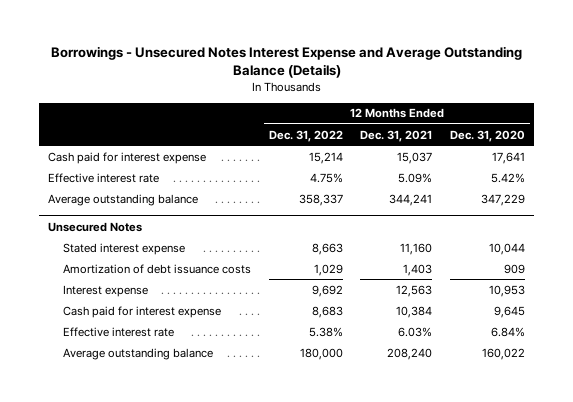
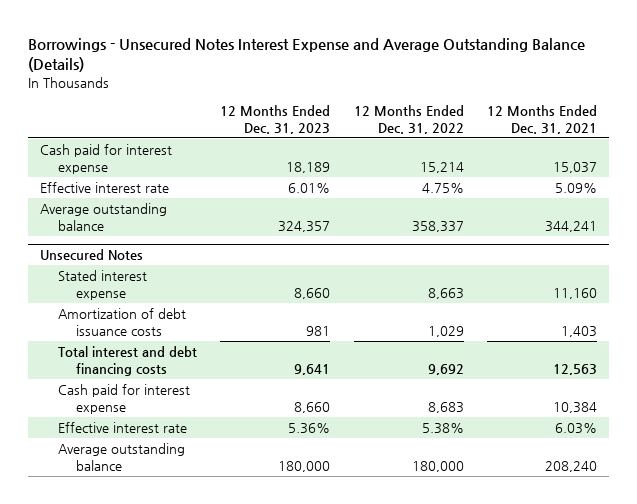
- | 12 Months Ended Dec. 31, 2022 | 12 Months Ended Dec. 31, 2021 | 12 Months Ended Dec. 31, 2020
+ | 12 Months Ended Dec. 31, 2023 | 12 Months Ended Dec. 31, 2022 | 12 Months Ended Dec. 31, 2021
@ Unsecured Notes
- Interest expense | 9,692 | 12,563 | 10,953
+ Total interest and debt financing costs | 9,641 | 9,692 | 12,563

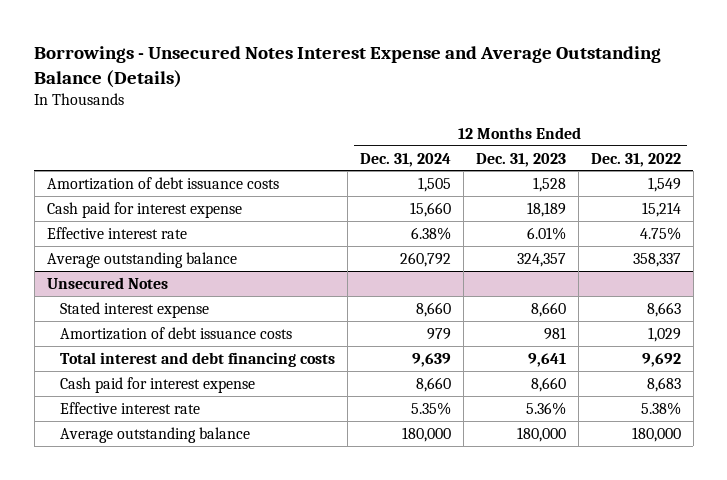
- | 12 Months Ended Dec. 31, 2023 | 12 Months Ended Dec. 31, 2022 | 12 Months Ended Dec. 31, 2021
+ | 12 Months Ended Dec. 31, 2024 | 12 Months Ended Dec. 31, 2023 | 12 Months Ended Dec. 31, 2022
+ Amortization of debt issuance costs | 1,505 | 1,528 | 1,549

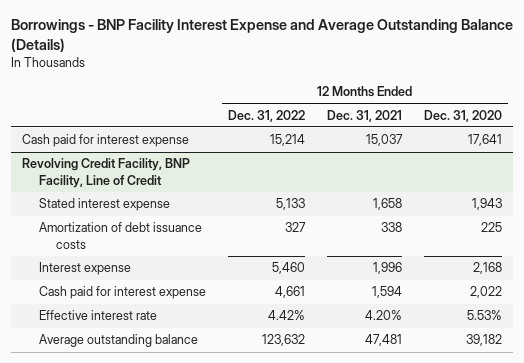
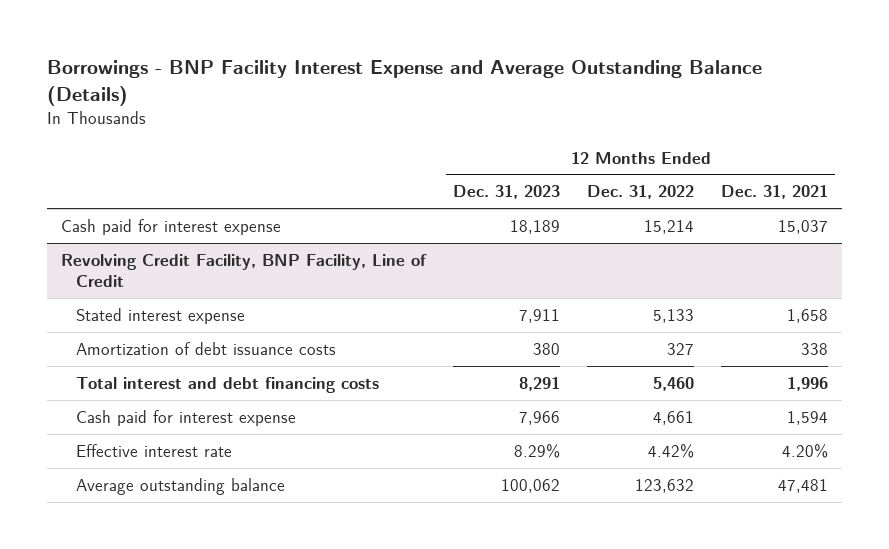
- | 12 Months Ended Dec. 31, 2022 | 12 Months Ended Dec. 31, 2021 | 12 Months Ended Dec. 31, 2020
+ | 12 Months Ended Dec. 31, 2023 | 12 Months Ended Dec. 31, 2022 | 12 Months Ended Dec. 31, 2021
@ Revolving Credit Facility, BNP Facility, Line of Credit
- Interest expense | 5,460 | 1,996 | 2,168
+ Total interest and debt financing costs | 8,291 | 5,460 | 1,996

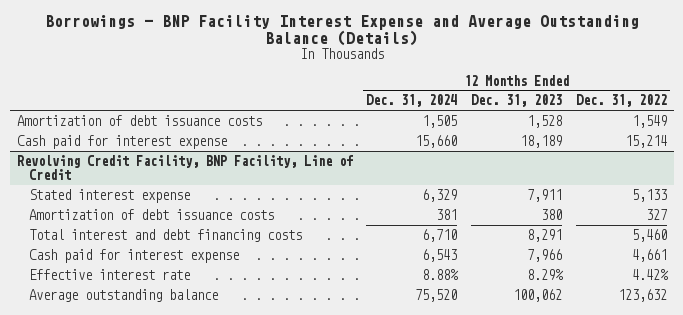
- | 12 Months Ended Dec. 31, 2023 | 12 Months Ended Dec. 31, 2022 | 12 Months Ended Dec. 31, 2021
+ | 12 Months Ended Dec. 31, 2024 | 12 Months Ended Dec. 31, 2023 | 12 Months Ended Dec. 31, 2022
+ Amortization of debt issuance costs | 1,505 | 1,528 | 1,549

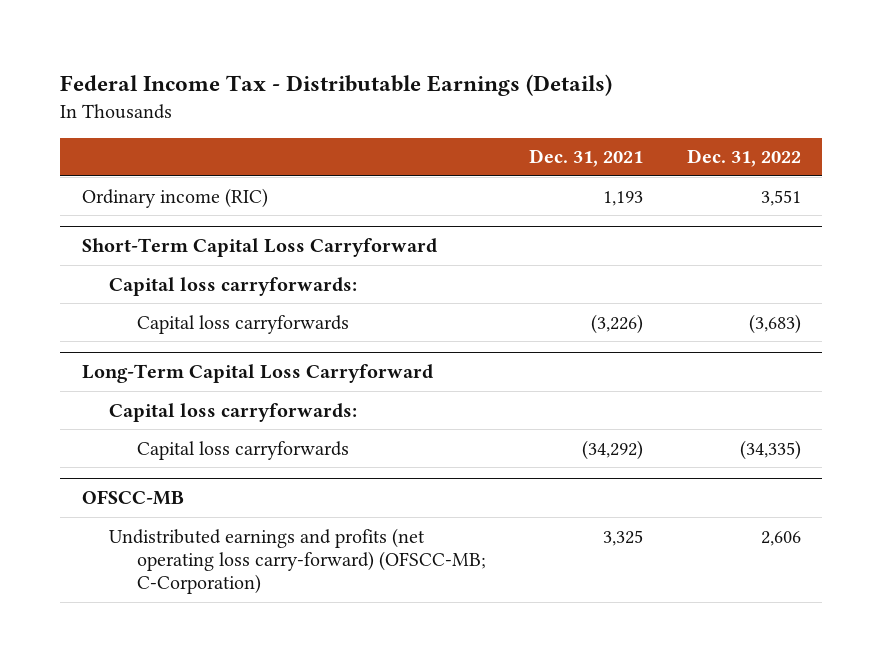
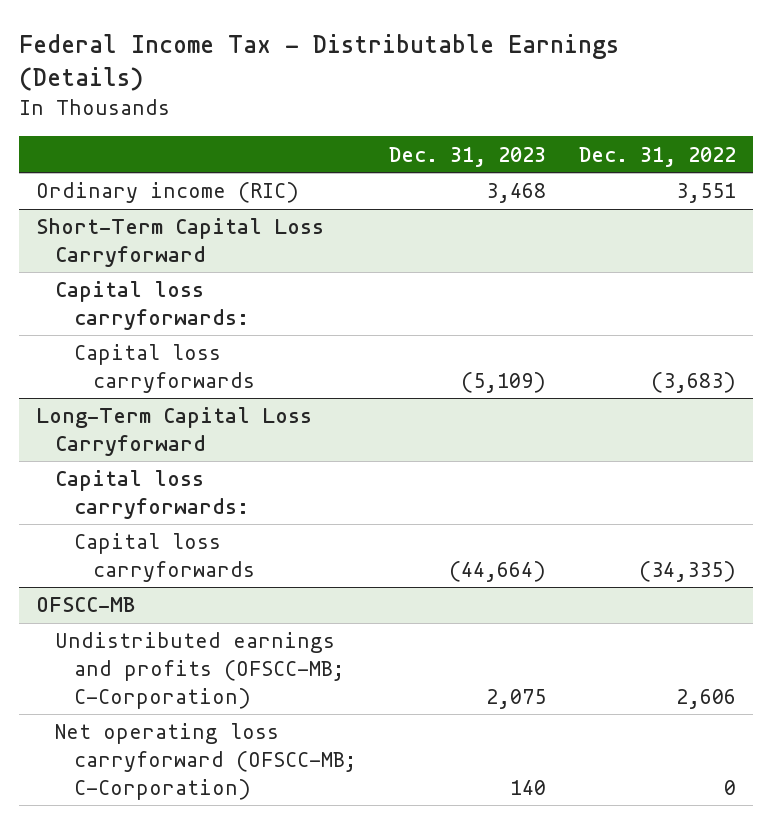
- | Dec. 31, 2021 | Dec. 31, 2022
+ | Dec. 31, 2023 | Dec. 31, 2022
@ OFSCC-MB
- Undistributed earnings and profits (net operating loss carry-forward) (OFSCC-MB; C-Corporation) | 3,325 | 2,606
+ Undistributed earnings and profits (OFSCC-MB; C-Corporation) | 2,075 | 2,606
+ Net operating loss carryforward (OFSCC-MB; C-Corporation) | 140 | 0

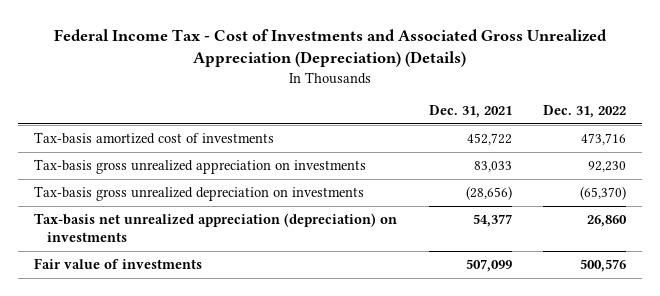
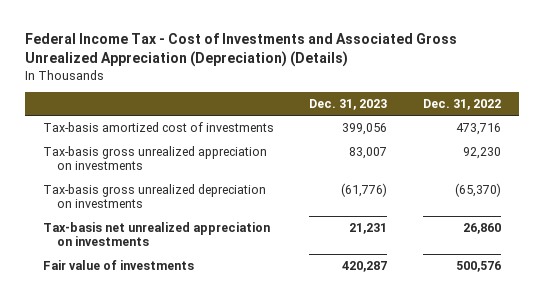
- | Dec. 31, 2021 | Dec. 31, 2022
+ | Dec. 31, 2023 | Dec. 31, 2022
- Tax-basis net unrealized appreciation (depreciation) on investments | 54,377 | 26,860
+ Tax-basis net unrealized appreciation on investments | 21,231 | 26,860

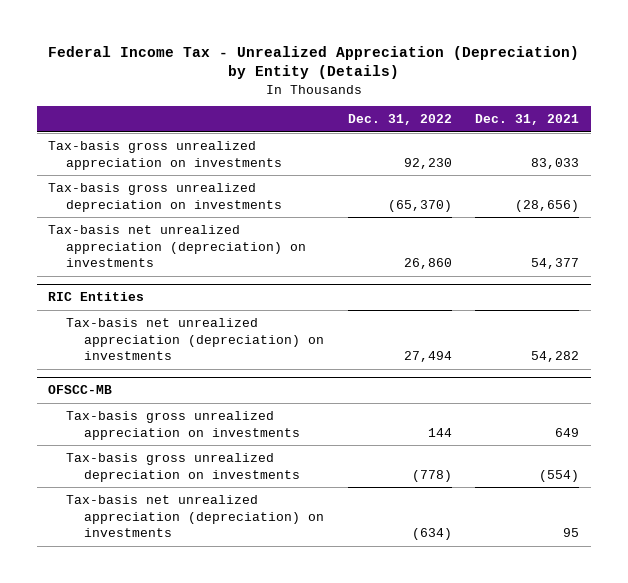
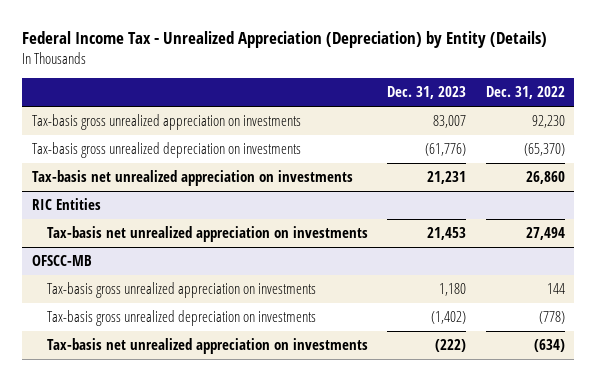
- | Dec. 31, 2022 | Dec. 31, 2021
+ | Dec. 31, 2023 | Dec. 31, 2022
- Tax-basis net unrealized appreciation (depreciation) on investments | 26,860 | 54,377
+ Tax-basis net unrealized appreciation on investments | 21,231 | 26,860
@ RIC Entities
- Tax-basis net unrealized appreciation (depreciation) on investments | 27,494 | 54,282
+ Tax-basis net unrealized appreciation on investments | 21,453 | 27,494
@ OFSCC-MB
- Tax-basis net unrealized appreciation (depreciation) on investments | (634) | 95
+ Tax-basis net unrealized appreciation on investments | (222) | (634)

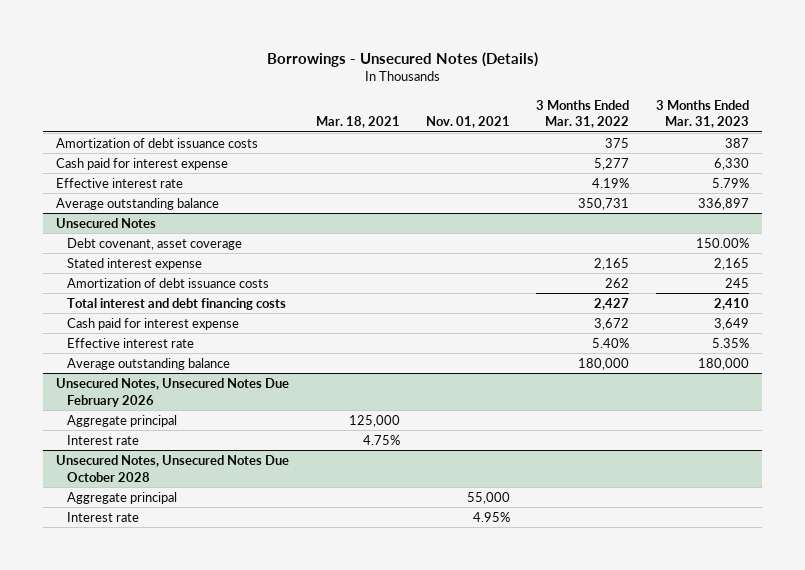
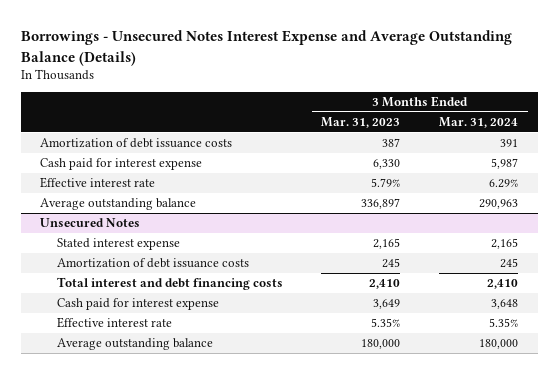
- Borrowings - Unsecured Notes (Details)
+ Borrowings - Unsecured Notes Interest Expense and Average Outstanding Balance (Details)
- | Mar. 18, 2021 | Nov. 01, 2021 | 3 Months Ended Mar. 31, 2022 | 3 Months Ended Mar. 31, 2023
+ | 3 Months Ended Mar. 31, 2023 | 3 Months Ended Mar. 31, 2024
@ Unsecured Notes
- Debt covenant, asset coverage | | | | 150.00%
- Unsecured Notes, Unsecured Notes Due February 2026
- Aggregate principal | 125,000 | | |
- Interest rate | 4.75% | | |
- Unsecured Notes, Unsecured Notes Due October 2028
- Aggregate principal | | 55,000 | |
- Interest rate | | 4.95% | |

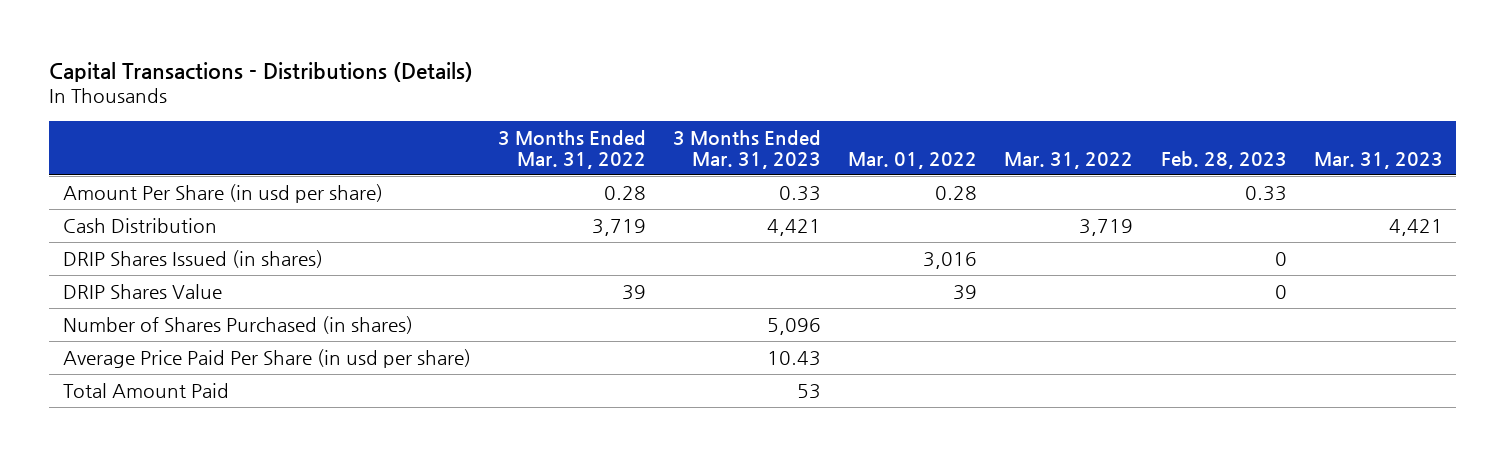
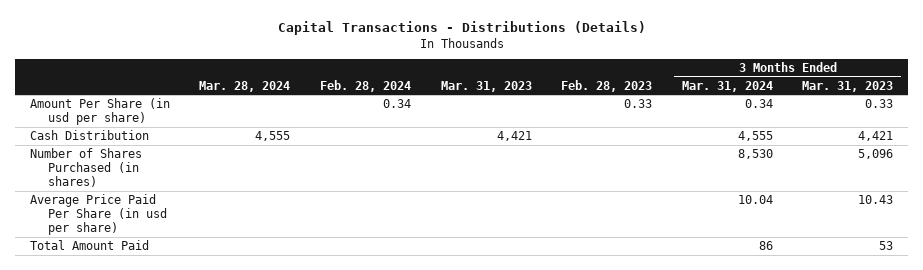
- | 3 Months Ended Mar. 31, 2022 | 3 Months Ended Mar. 31, 2023 | Mar. 01, 2022 | Mar. 31, 2022 | Feb. 28, 2023 | Mar. 31, 2023
+ | Mar. 28, 2024 | Feb. 28, 2024 | Mar. 31, 2023 | Feb. 28, 2023 | 3 Months Ended Mar. 31, 2024 | 3 Months Ended Mar. 31, 2023
- DRIP Shares Issued (in shares) | | | 3,016 | | 0 |
- DRIP Shares Value | 39 | | 39 | | 0 |

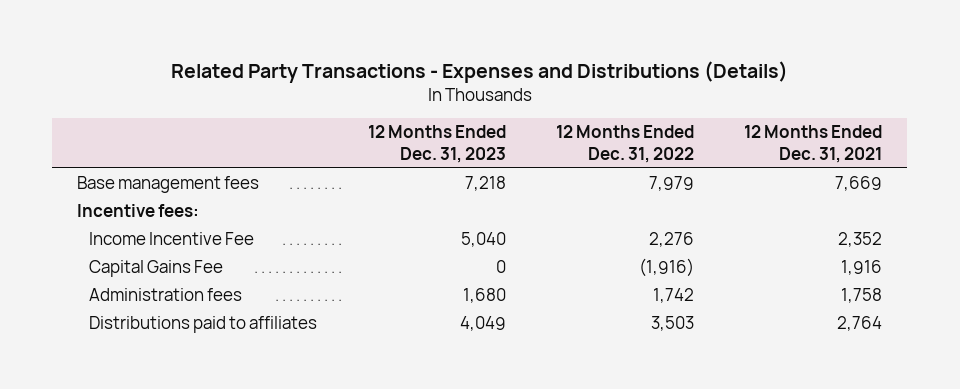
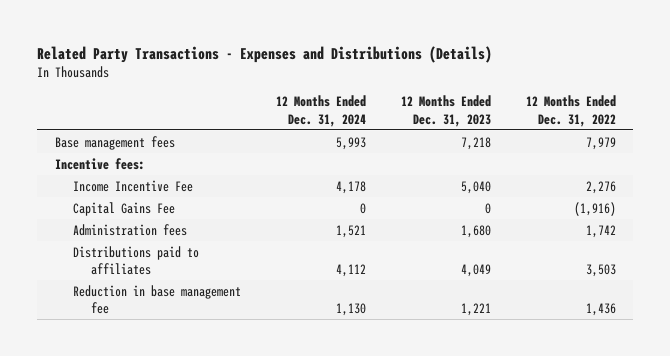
- | 12 Months Ended Dec. 31, 2023 | 12 Months Ended Dec. 31, 2022 | 12 Months Ended Dec. 31, 2021
+ | 12 Months Ended Dec. 31, 2024 | 12 Months Ended Dec. 31, 2023 | 12 Months Ended Dec. 31, 2022
+ Reduction in base management fee | 1,130 | 1,221 | 1,436

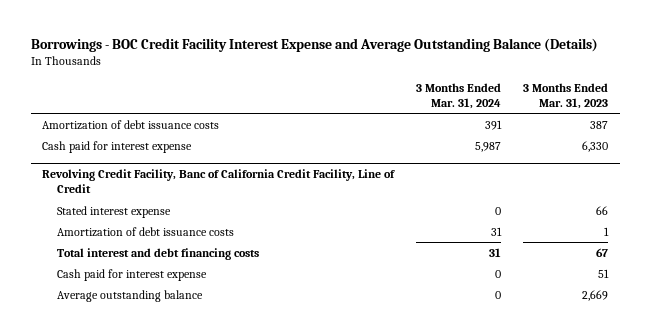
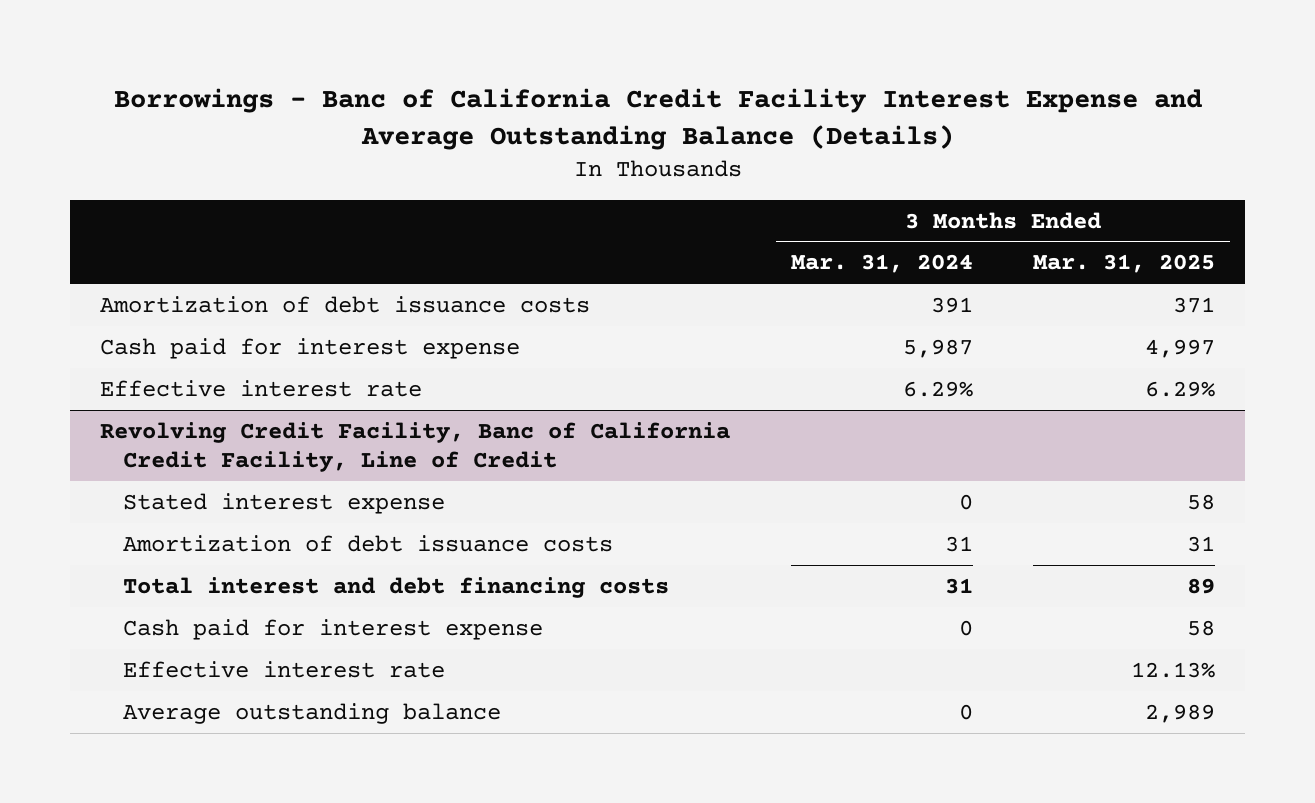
- Borrowings - BOC Credit Facility Interest Expense and Average Outstanding Balance (Details)
+ Borrowings - Banc of California Credit Facility Interest Expense and Average Outstanding Balance (Details)
- | 3 Months Ended Mar. 31, 2024 | 3 Months Ended Mar. 31, 2023
+ | 3 Months Ended Mar. 31, 2024 | 3 Months Ended Mar. 31, 2025
+ Effective interest rate | 6.29% | 6.29%
@ Revolving Credit Facility, Banc of California Credit Facility, Line of Credit
+ Effective interest rate | | 12.13%

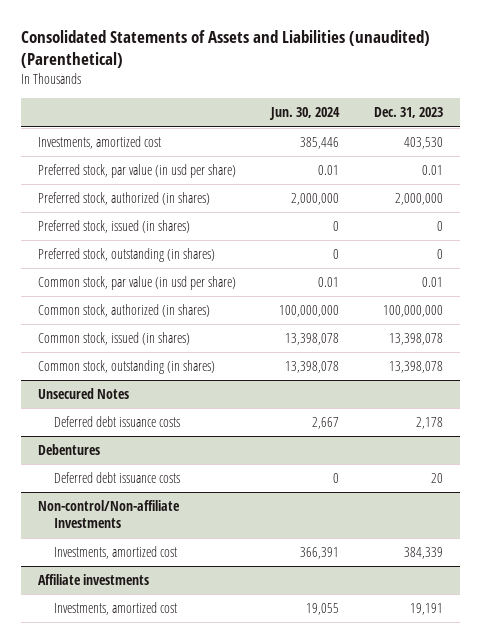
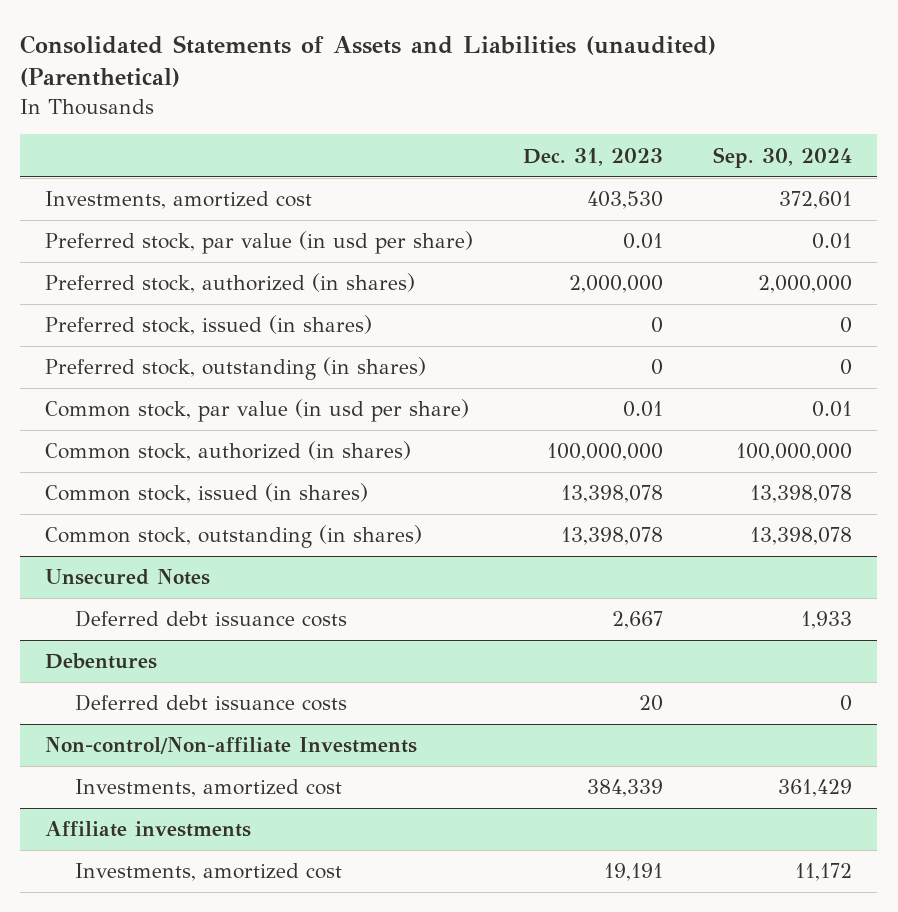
- | Jun. 30, 2024 | Dec. 31, 2023
+ | Dec. 31, 2023 | Sep. 30, 2024
@ Unsecured Notes
- Deferred debt issuance costs | 2,667 | 2,178
+ Deferred debt issuance costs | 2,667 | 1,933

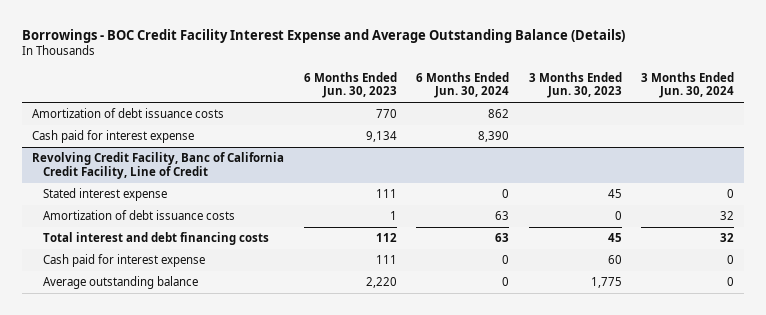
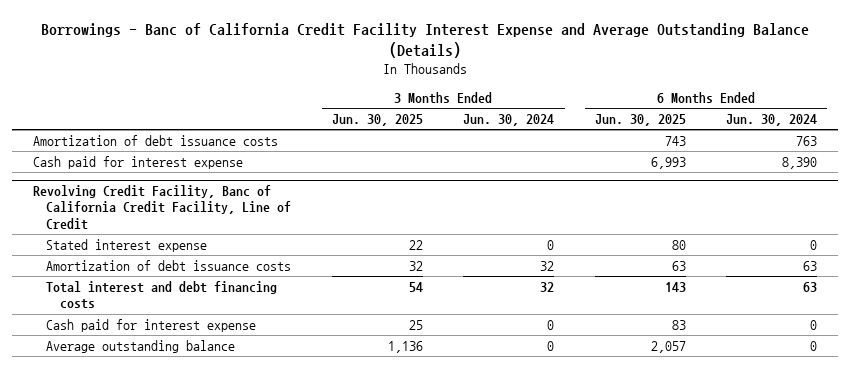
- Borrowings - BOC Credit Facility Interest Expense and Average Outstanding Balance (Details)
+ Borrowings - Banc of California Credit Facility Interest Expense and Average Outstanding Balance (Details)
- | 6 Months Ended Jun. 30, 2023 | 6 Months Ended Jun. 30, 2024 | 3 Months Ended Jun. 30, 2023 | 3 Months Ended Jun. 30, 2024
+ | 3 Months Ended Jun. 30, 2025 | 3 Months Ended Jun. 30, 2024 | 6 Months Ended Jun. 30, 2025 | 6 Months Ended Jun. 30, 2024
- Amortization of debt issuance costs | 770 | 862 | |
+ Amortization of debt issuance costs | | | 743 | 763

